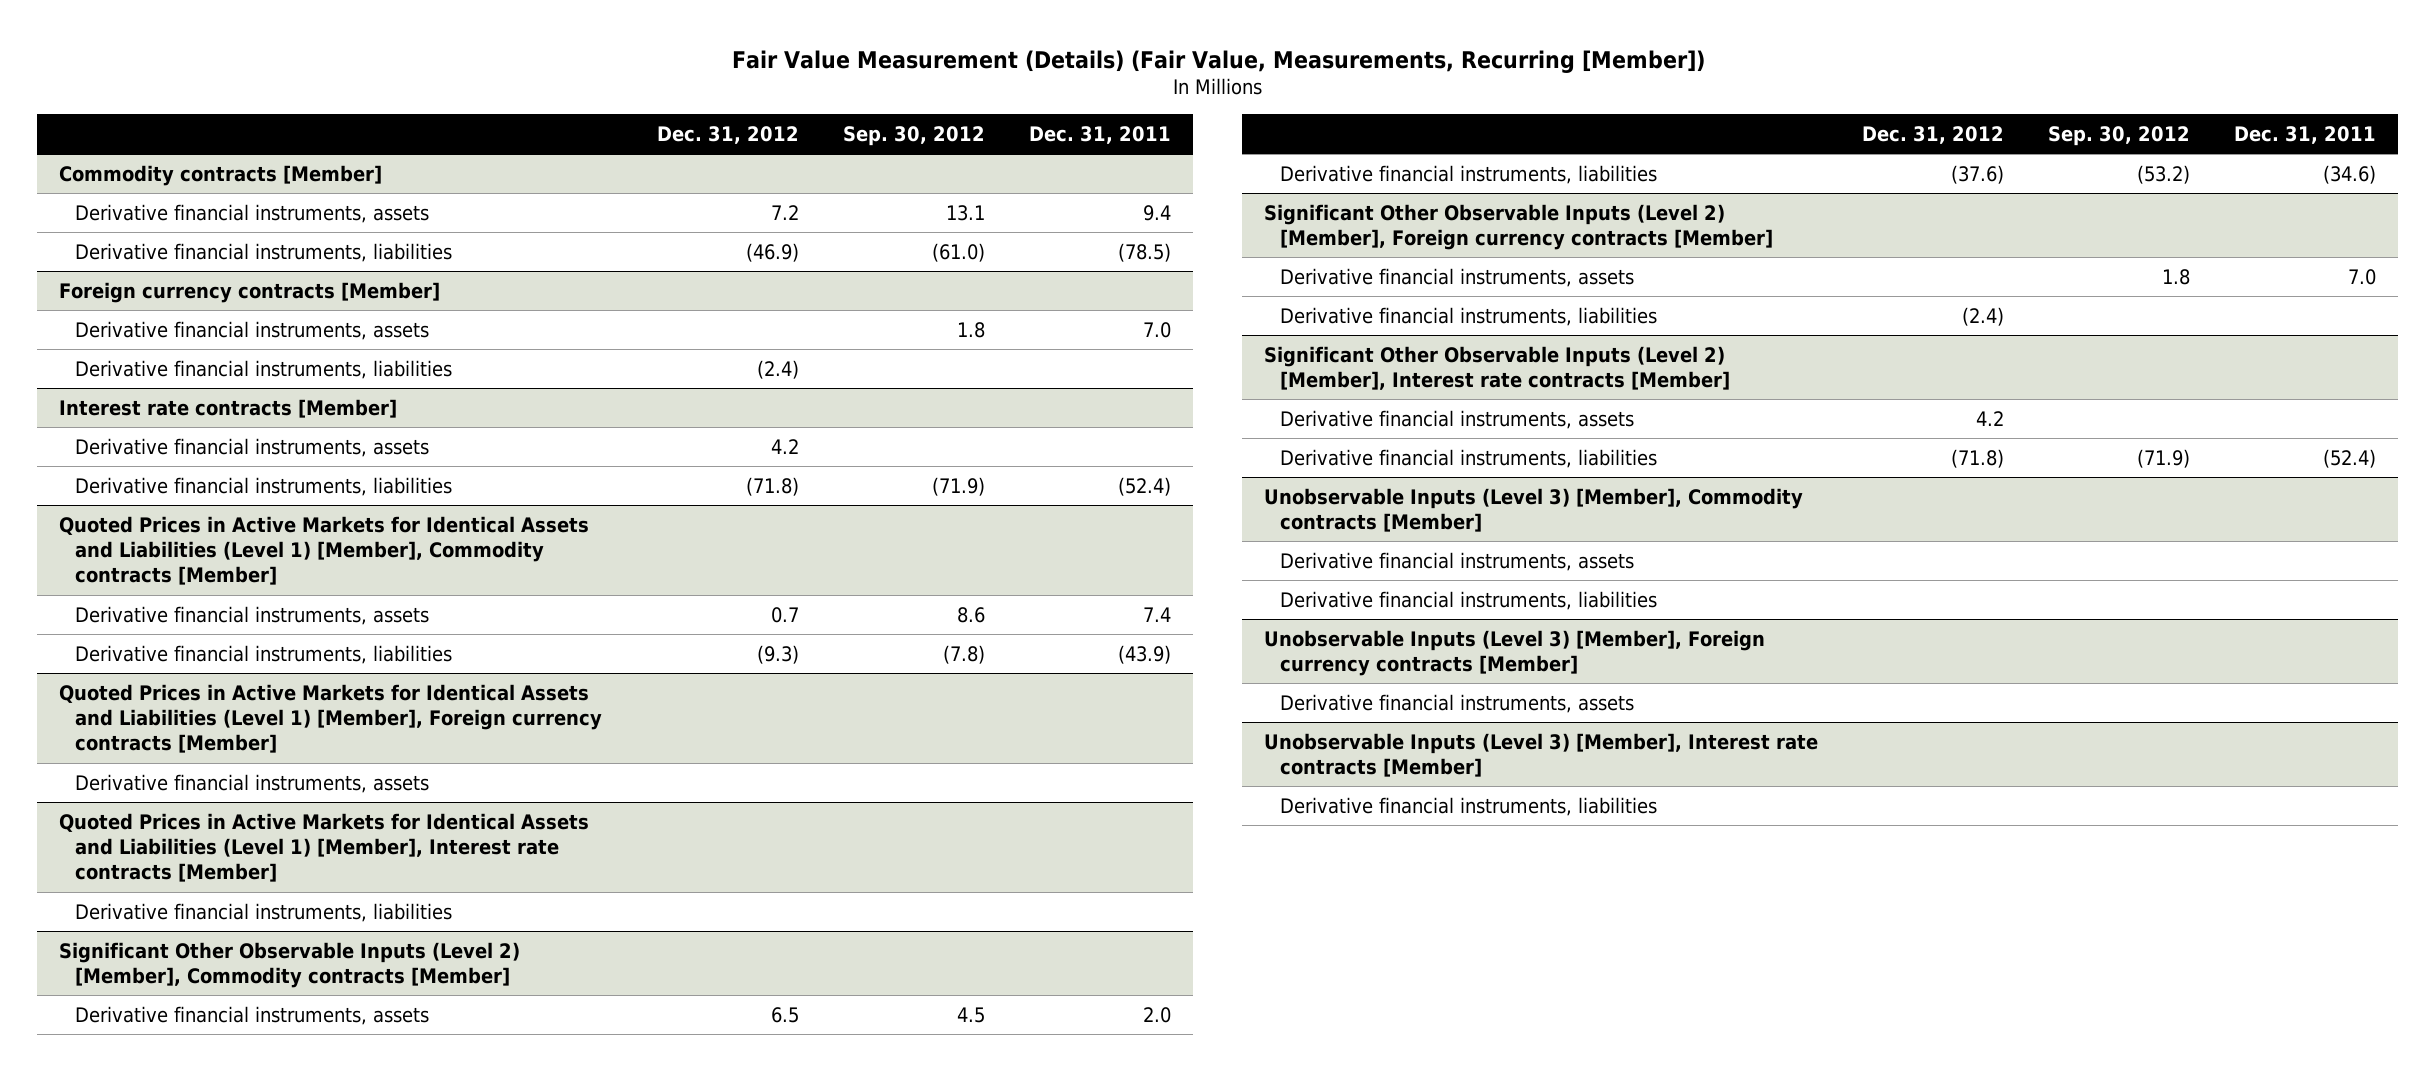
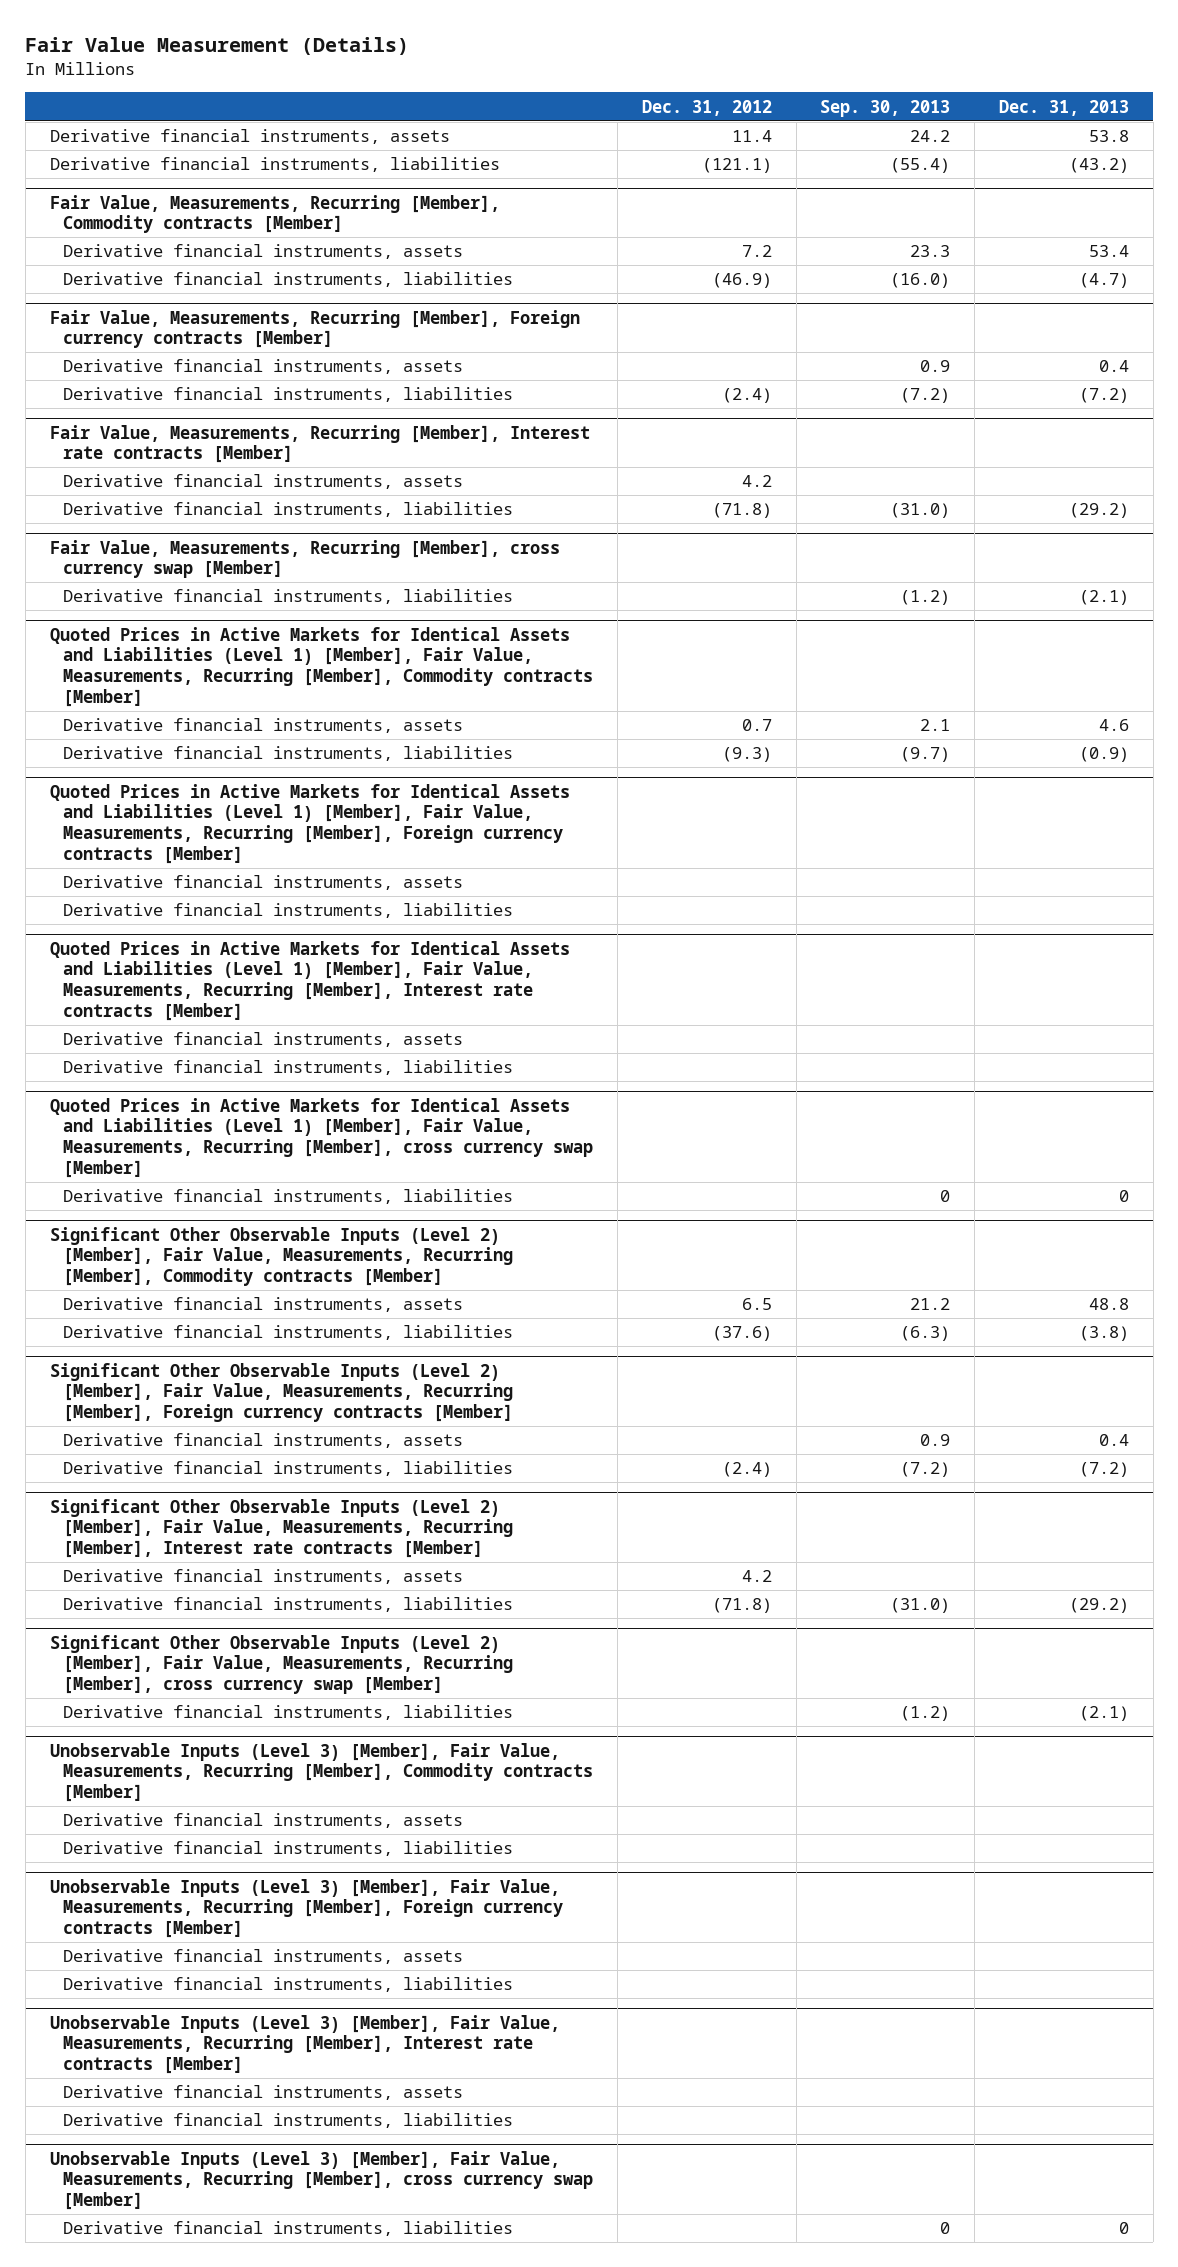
- Fair Value Measurement (Details) (Fair Value, Measurements, Recurring [Member])
+ Fair Value Measurement (Details)
- | Dec. 31, 2012 | Sep. 30, 2012 | Dec. 31, 2011
+ | Dec. 31, 2012 | Sep. 30, 2013 | Dec. 31, 2013
- Commodity contracts [Member]
+ Derivative financial instruments, assets | 11.4 | 24.2 | 53.8
+ Derivative financial instruments, liabilities | (121.1) | (55.4) | (43.2)
+ Fair Value, Measurements, Recurring [Member], Commodity contracts [Member]
- Foreign currency contracts [Member]
+ Fair Value, Measurements, Recurring [Member], Foreign currency contracts [Member]
- Interest rate contracts [Member]
+ Fair Value, Measurements, Recurring [Member], Interest rate contracts [Member]
- Quoted Prices in Active Markets for Identical Assets and Liabilities (Level 1) [Member], Commodity contracts [Member]
+ Fair Value, Measurements, Recurring [Member], cross currency swap [Member]
+ Derivative financial instruments, liabilities | | (1.2) | (2.1)
+ Quoted Prices in Active Markets for Identical Assets and Liabilities (Level 1) [Member], Fair Value, Measurements, Recurring [Member], Commodity contracts [Member]
- Quoted Prices in Active Markets for Identical Assets and Liabilities (Level 1) [Member], Foreign currency contracts [Member]
+ Quoted Prices in Active Markets for Identical Assets and Liabilities (Level 1) [Member], Fair Value, Measurements, Recurring [Member], Foreign currency contracts [Member]
- Quoted Prices in Active Markets for Identical Assets and Liabilities (Level 1) [Member], Interest rate contracts [Member]
- Significant Other Observable Inputs (Level 2) [Member], Commodity contracts [Member]
+ Quoted Prices in Active Markets for Identical Assets and Liabilities (Level 1) [Member], Fair Value, Measurements, Recurring [Member], Interest rate contracts [Member]
+ Derivative financial instruments, assets
+ Derivative financial instruments, liabilities
+ Quoted Prices in Active Markets for Identical Assets and Liabilities (Level 1) [Member], Fair Value, Measurements, Recurring [Member], cross currency swap [Member]
+ Derivative financial instruments, liabilities | | 0 | 0
+ Significant Other Observable Inputs (Level 2) [Member], Fair Value, Measurements, Recurring [Member], Commodity contracts [Member]
- Significant Other Observable Inputs (Level 2) [Member], Foreign currency contracts [Member]
+ Significant Other Observable Inputs (Level 2) [Member], Fair Value, Measurements, Recurring [Member], Foreign currency contracts [Member]
- Significant Other Observable Inputs (Level 2) [Member], Interest rate contracts [Member]
+ Significant Other Observable Inputs (Level 2) [Member], Fair Value, Measurements, Recurring [Member], Interest rate contracts [Member]
- Unobservable Inputs (Level 3) [Member], Commodity contracts [Member]
+ Significant Other Observable Inputs (Level 2) [Member], Fair Value, Measurements, Recurring [Member], cross currency swap [Member]
+ Derivative financial instruments, liabilities | | (1.2) | (2.1)
+ Unobservable Inputs (Level 3) [Member], Fair Value, Measurements, Recurring [Member], Commodity contracts [Member]
- Unobservable Inputs (Level 3) [Member], Foreign currency contracts [Member]
+ Unobservable Inputs (Level 3) [Member], Fair Value, Measurements, Recurring [Member], Foreign currency contracts [Member]
- Unobservable Inputs (Level 3) [Member], Interest rate contracts [Member]
+ Unobservable Inputs (Level 3) [Member], Fair Value, Measurements, Recurring [Member], Interest rate contracts [Member]
+ Derivative financial instruments, assets
+ Derivative financial instruments, liabilities
+ Unobservable Inputs (Level 3) [Member], Fair Value, Measurements, Recurring [Member], cross currency swap [Member]
+ Derivative financial instruments, liabilities | | 0 | 0

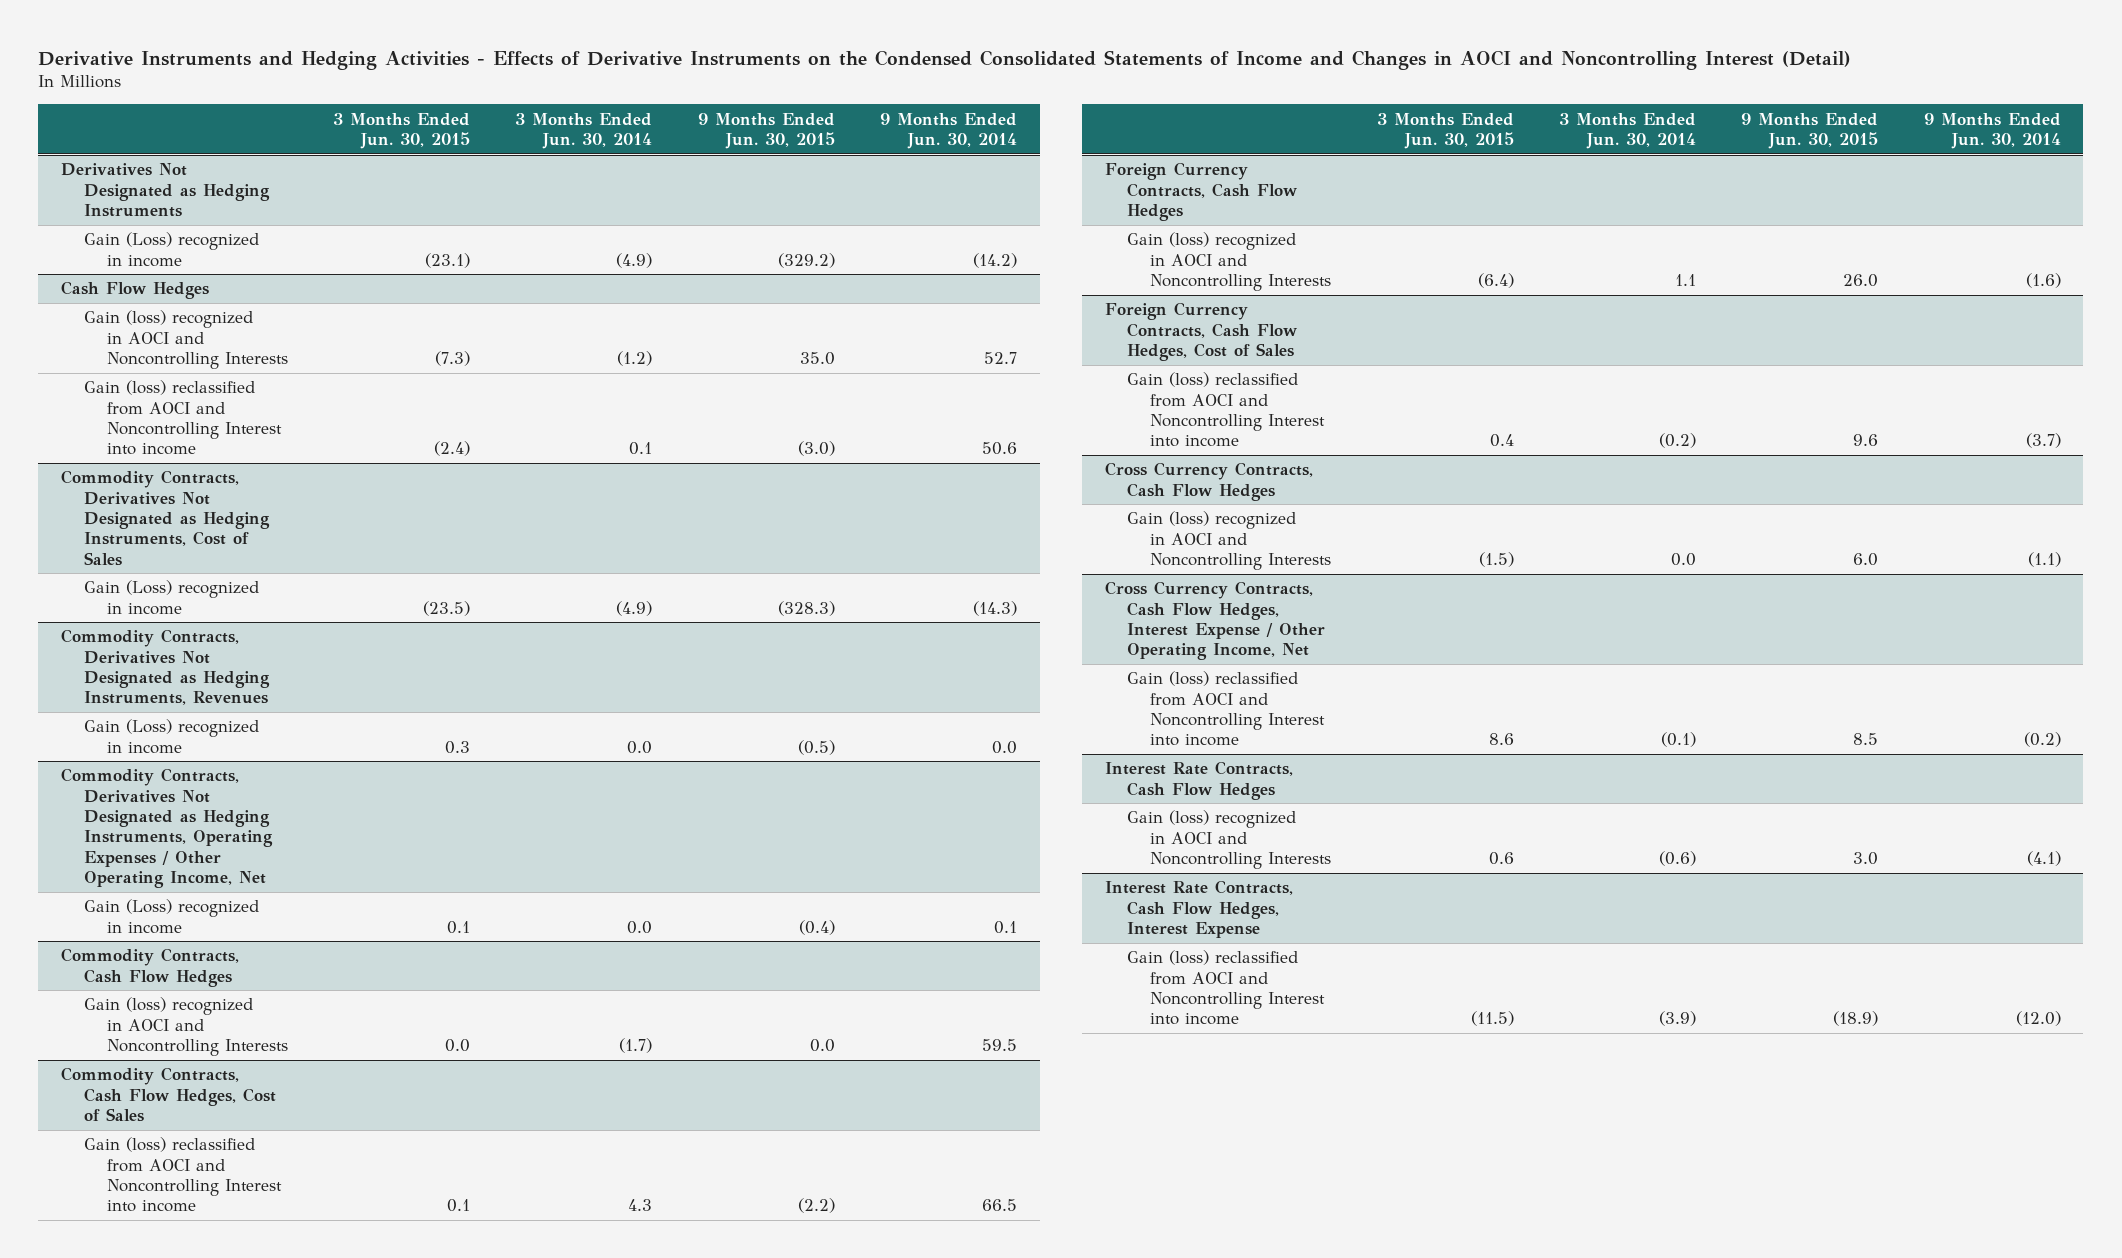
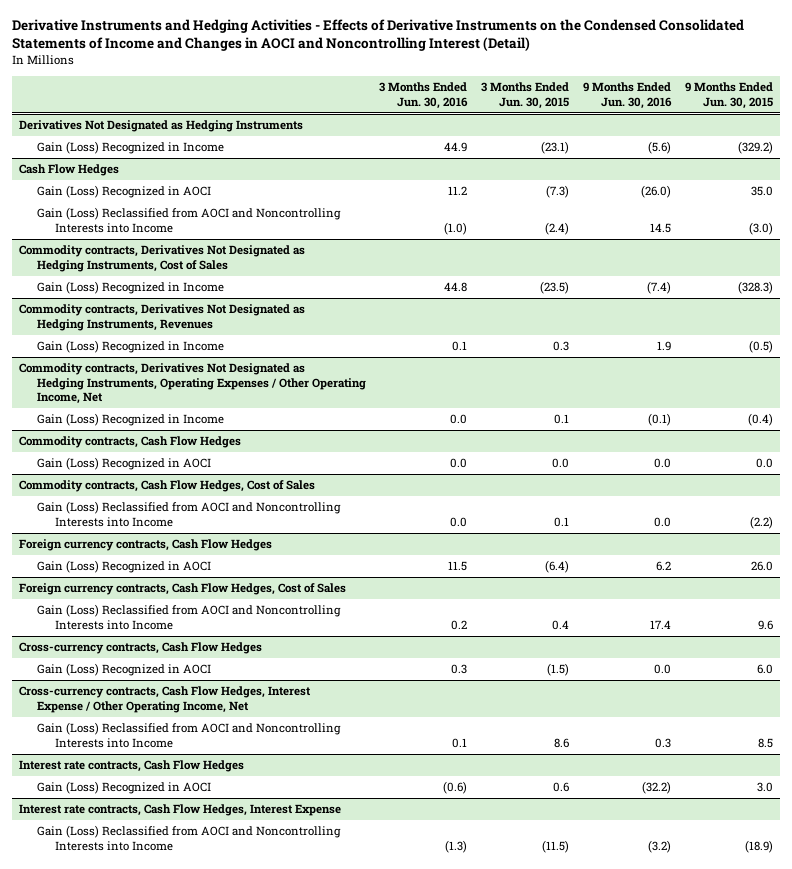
- | 3 Months Ended Jun. 30, 2015 | 3 Months Ended Jun. 30, 2014 | 9 Months Ended Jun. 30, 2015 | 9 Months Ended Jun. 30, 2014
+ | 3 Months Ended Jun. 30, 2016 | 3 Months Ended Jun. 30, 2015 | 9 Months Ended Jun. 30, 2016 | 9 Months Ended Jun. 30, 2015
@ Derivatives Not Designated as Hedging Instruments
- Gain (Loss) recognized in income | (23.1) | (4.9) | (329.2) | (14.2)
+ Gain (Loss) Recognized in Income | 44.9 | (23.1) | (5.6) | (329.2)
@ Cash Flow Hedges
- Gain (loss) recognized in AOCI and Noncontrolling Interests | (7.3) | (1.2) | 35.0 | 52.7
- Gain (loss) reclassified from AOCI and Noncontrolling Interest into income | (2.4) | 0.1 | (3.0) | 50.6
- Commodity Contracts, Derivatives Not Designated as Hedging Instruments, Cost of Sales
- Gain (Loss) recognized in income | (23.5) | (4.9) | (328.3) | (14.3)
- Commodity Contracts, Derivatives Not Designated as Hedging Instruments, Revenues
- Gain (Loss) recognized in income | 0.3 | 0.0 | (0.5) | 0.0
- Commodity Contracts, Derivatives Not Designated as Hedging Instruments, Operating Expenses / Other Operating Income, Net
- Gain (Loss) recognized in income | 0.1 | 0.0 | (0.4) | 0.1
- Commodity Contracts, Cash Flow Hedges
- Gain (loss) recognized in AOCI and Noncontrolling Interests | 0.0 | (1.7) | 0.0 | 59.5
- Commodity Contracts, Cash Flow Hedges, Cost of Sales
- Gain (loss) reclassified from AOCI and Noncontrolling Interest into income | 0.1 | 4.3 | (2.2) | 66.5
- Foreign Currency Contracts, Cash Flow Hedges
- Gain (loss) recognized in AOCI and Noncontrolling Interests | (6.4) | 1.1 | 26.0 | (1.6)
- Foreign Currency Contracts, Cash Flow Hedges, Cost of Sales
- Gain (loss) reclassified from AOCI and Noncontrolling Interest into income | 0.4 | (0.2) | 9.6 | (3.7)
- Cross Currency Contracts, Cash Flow Hedges
- Gain (loss) recognized in AOCI and Noncontrolling Interests | (1.5) | 0.0 | 6.0 | (1.1)
- Cross Currency Contracts, Cash Flow Hedges, Interest Expense / Other Operating Income, Net
- Gain (loss) reclassified from AOCI and Noncontrolling Interest into income | 8.6 | (0.1) | 8.5 | (0.2)
- Interest Rate Contracts, Cash Flow Hedges
- Gain (loss) recognized in AOCI and Noncontrolling Interests | 0.6 | (0.6) | 3.0 | (4.1)
- Interest Rate Contracts, Cash Flow Hedges, Interest Expense
- Gain (loss) reclassified from AOCI and Noncontrolling Interest into income | (11.5) | (3.9) | (18.9) | (12.0)
@ Cash Flow Hedges
+ Gain (Loss) Recognized in AOCI | 11.2 | (7.3) | (26.0) | 35.0
+ Gain (Loss) Reclassified from AOCI and Noncontrolling Interests into Income | (1.0) | (2.4) | 14.5 | (3.0)
+ Commodity contracts, Derivatives Not Designated as Hedging Instruments, Cost of Sales
+ Gain (Loss) Recognized in Income | 44.8 | (23.5) | (7.4) | (328.3)
+ Commodity contracts, Derivatives Not Designated as Hedging Instruments, Revenues
+ Gain (Loss) Recognized in Income | 0.1 | 0.3 | 1.9 | (0.5)
+ Commodity contracts, Derivatives Not Designated as Hedging Instruments, Operating Expenses / Other Operating Income, Net
+ Gain (Loss) Recognized in Income | 0.0 | 0.1 | (0.1) | (0.4)
+ Commodity contracts, Cash Flow Hedges
+ Gain (Loss) Recognized in AOCI | 0.0 | 0.0 | 0.0 | 0.0
+ Commodity contracts, Cash Flow Hedges, Cost of Sales
+ Gain (Loss) Reclassified from AOCI and Noncontrolling Interests into Income | 0.0 | 0.1 | 0.0 | (2.2)
+ Foreign currency contracts, Cash Flow Hedges
+ Gain (Loss) Recognized in AOCI | 11.5 | (6.4) | 6.2 | 26.0
+ Foreign currency contracts, Cash Flow Hedges, Cost of Sales
+ Gain (Loss) Reclassified from AOCI and Noncontrolling Interests into Income | 0.2 | 0.4 | 17.4 | 9.6
+ Cross-currency contracts, Cash Flow Hedges
+ Gain (Loss) Recognized in AOCI | 0.3 | (1.5) | 0.0 | 6.0
+ Cross-currency contracts, Cash Flow Hedges, Interest Expense / Other Operating Income, Net
+ Gain (Loss) Reclassified from AOCI and Noncontrolling Interests into Income | 0.1 | 8.6 | 0.3 | 8.5
+ Interest rate contracts, Cash Flow Hedges
+ Gain (Loss) Recognized in AOCI | (0.6) | 0.6 | (32.2) | 3.0
+ Interest rate contracts, Cash Flow Hedges, Interest Expense
+ Gain (Loss) Reclassified from AOCI and Noncontrolling Interests into Income | (1.3) | (11.5) | (3.2) | (18.9)

